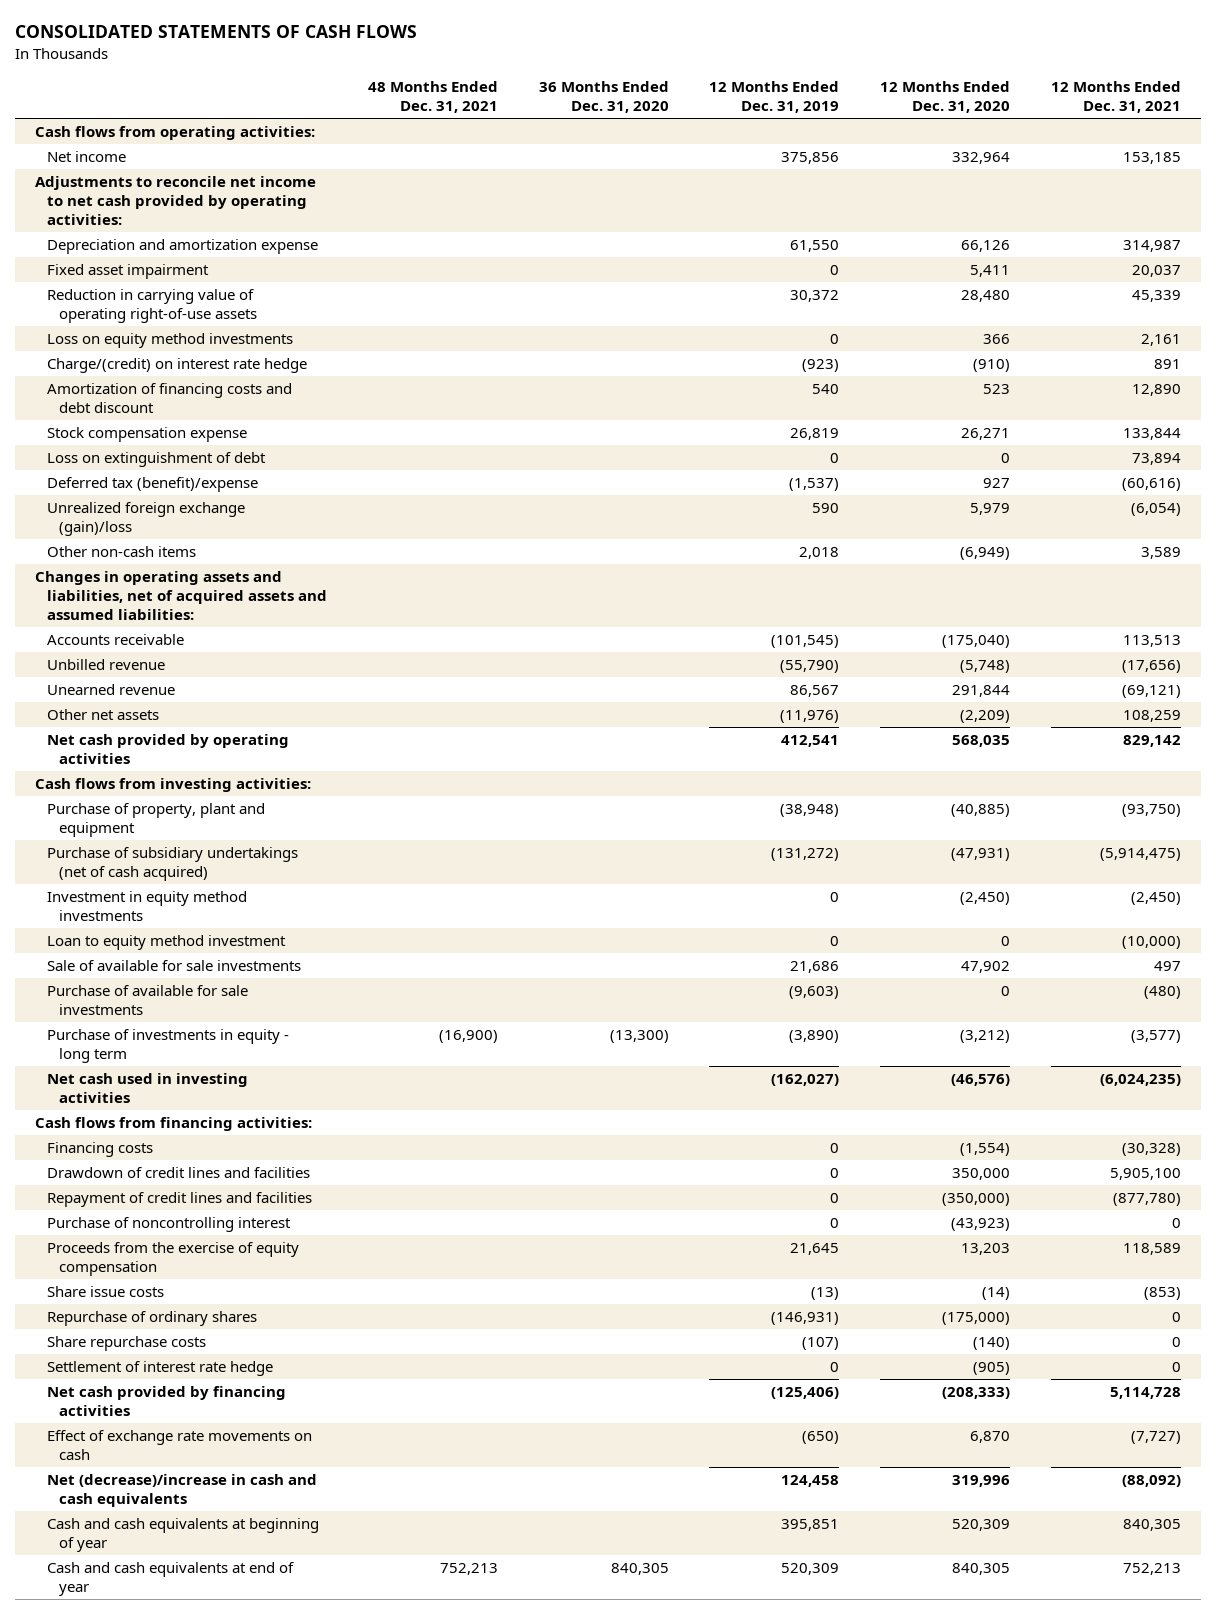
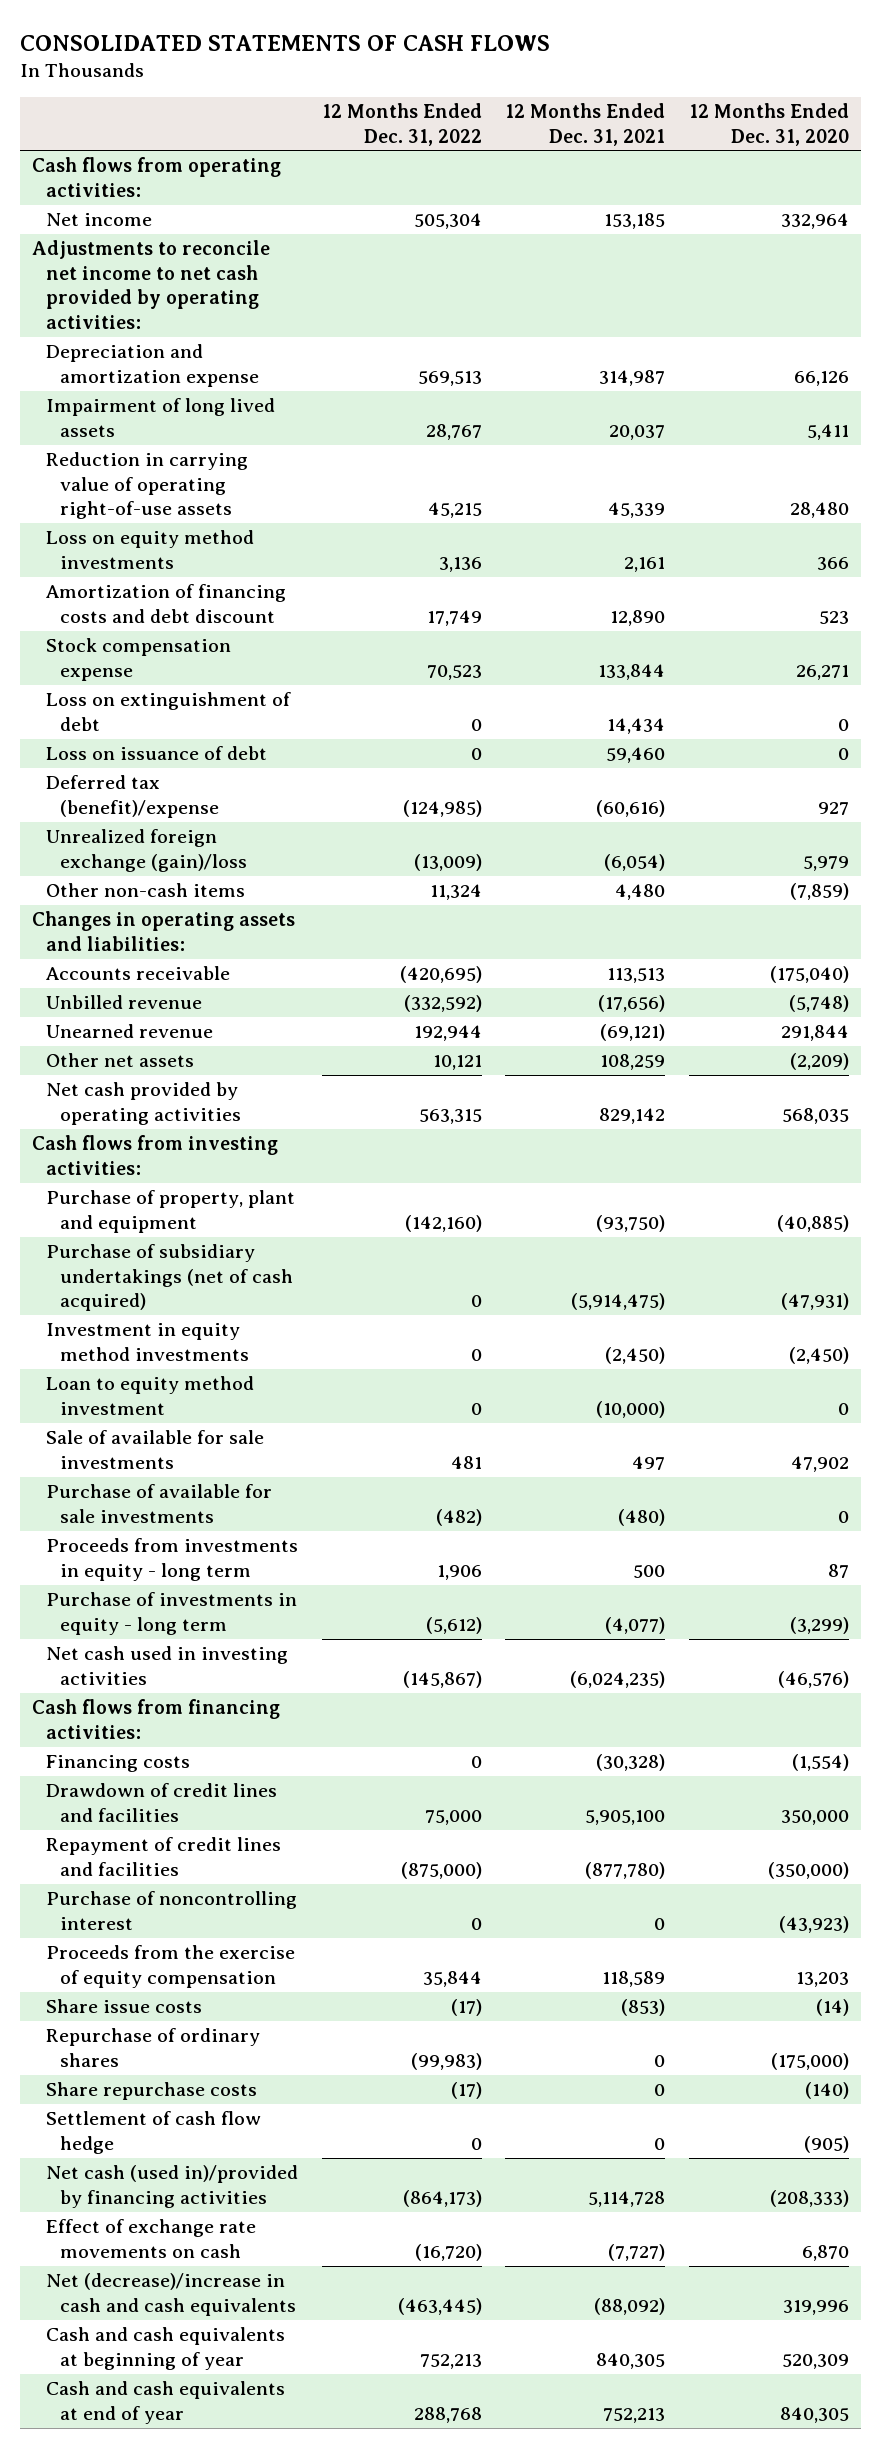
- | 48 Months Ended Dec. 31, 2021 | 36 Months Ended Dec. 31, 2020 | 12 Months Ended Dec. 31, 2019 | 12 Months Ended Dec. 31, 2020 | 12 Months Ended Dec. 31, 2021
+ | 12 Months Ended Dec. 31, 2022 | 12 Months Ended Dec. 31, 2021 | 12 Months Ended Dec. 31, 2020
- Fixed asset impairment | | | 0 | 5,411 | 20,037
+ Impairment of long lived assets | 28,767 | 20,037 | 5,411
- Charge/(credit) on interest rate hedge | | | (923) | (910) | 891
- Loss on extinguishment of debt | | | 0 | 0 | 73,894
+ Loss on extinguishment of debt | 0 | 14,434 | 0
+ Loss on issuance of debt | 0 | 59,460 | 0
- Other non-cash items | | | 2,018 | (6,949) | 3,589
- Changes in operating assets and liabilities, net of acquired assets and assumed liabilities:
+ Other non-cash items | 11,324 | 4,480 | (7,859)
+ Changes in operating assets and liabilities:
- Purchase of investments in equity - long term | (16,900) | (13,300) | (3,890) | (3,212) | (3,577)
+ Proceeds from investments in equity - long term | 1,906 | 500 | 87
+ Purchase of investments in equity - long term | (5,612) | (4,077) | (3,299)
- Settlement of interest rate hedge | | | 0 | (905) | 0
- Net cash provided by financing activities | | | (125,406) | (208,333) | 5,114,728
+ Settlement of cash flow hedge | 0 | 0 | (905)
+ Net cash (used in)/provided by financing activities | (864,173) | 5,114,728 | (208,333)

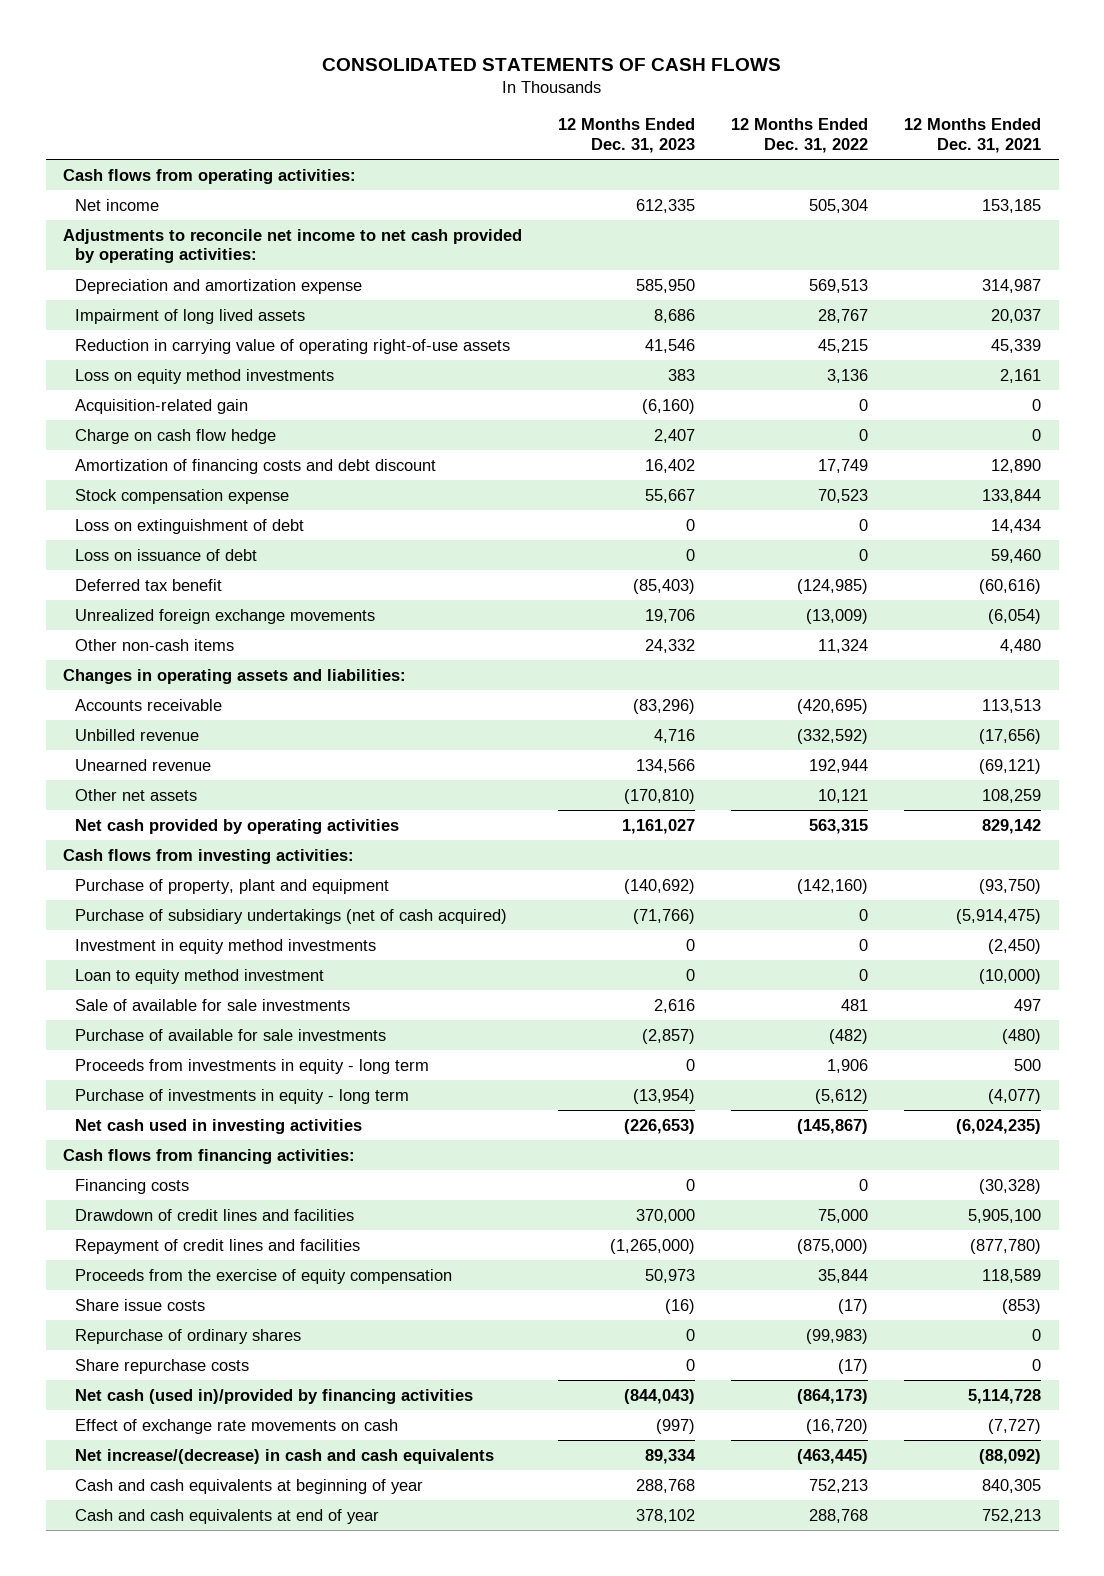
- | 12 Months Ended Dec. 31, 2022 | 12 Months Ended Dec. 31, 2021 | 12 Months Ended Dec. 31, 2020
+ | 12 Months Ended Dec. 31, 2023 | 12 Months Ended Dec. 31, 2022 | 12 Months Ended Dec. 31, 2021
+ Acquisition-related gain | (6,160) | 0 | 0
+ Charge on cash flow hedge | 2,407 | 0 | 0
- Deferred tax (benefit)/expense | (124,985) | (60,616) | 927
- Unrealized foreign exchange (gain)/loss | (13,009) | (6,054) | 5,979
+ Deferred tax benefit | (85,403) | (124,985) | (60,616)
+ Unrealized foreign exchange movements | 19,706 | (13,009) | (6,054)
- Purchase of noncontrolling interest | 0 | 0 | (43,923)
- Settlement of cash flow hedge | 0 | 0 | (905)
- Net (decrease)/increase in cash and cash equivalents | (463,445) | (88,092) | 319,996
+ Net increase/(decrease) in cash and cash equivalents | 89,334 | (463,445) | (88,092)

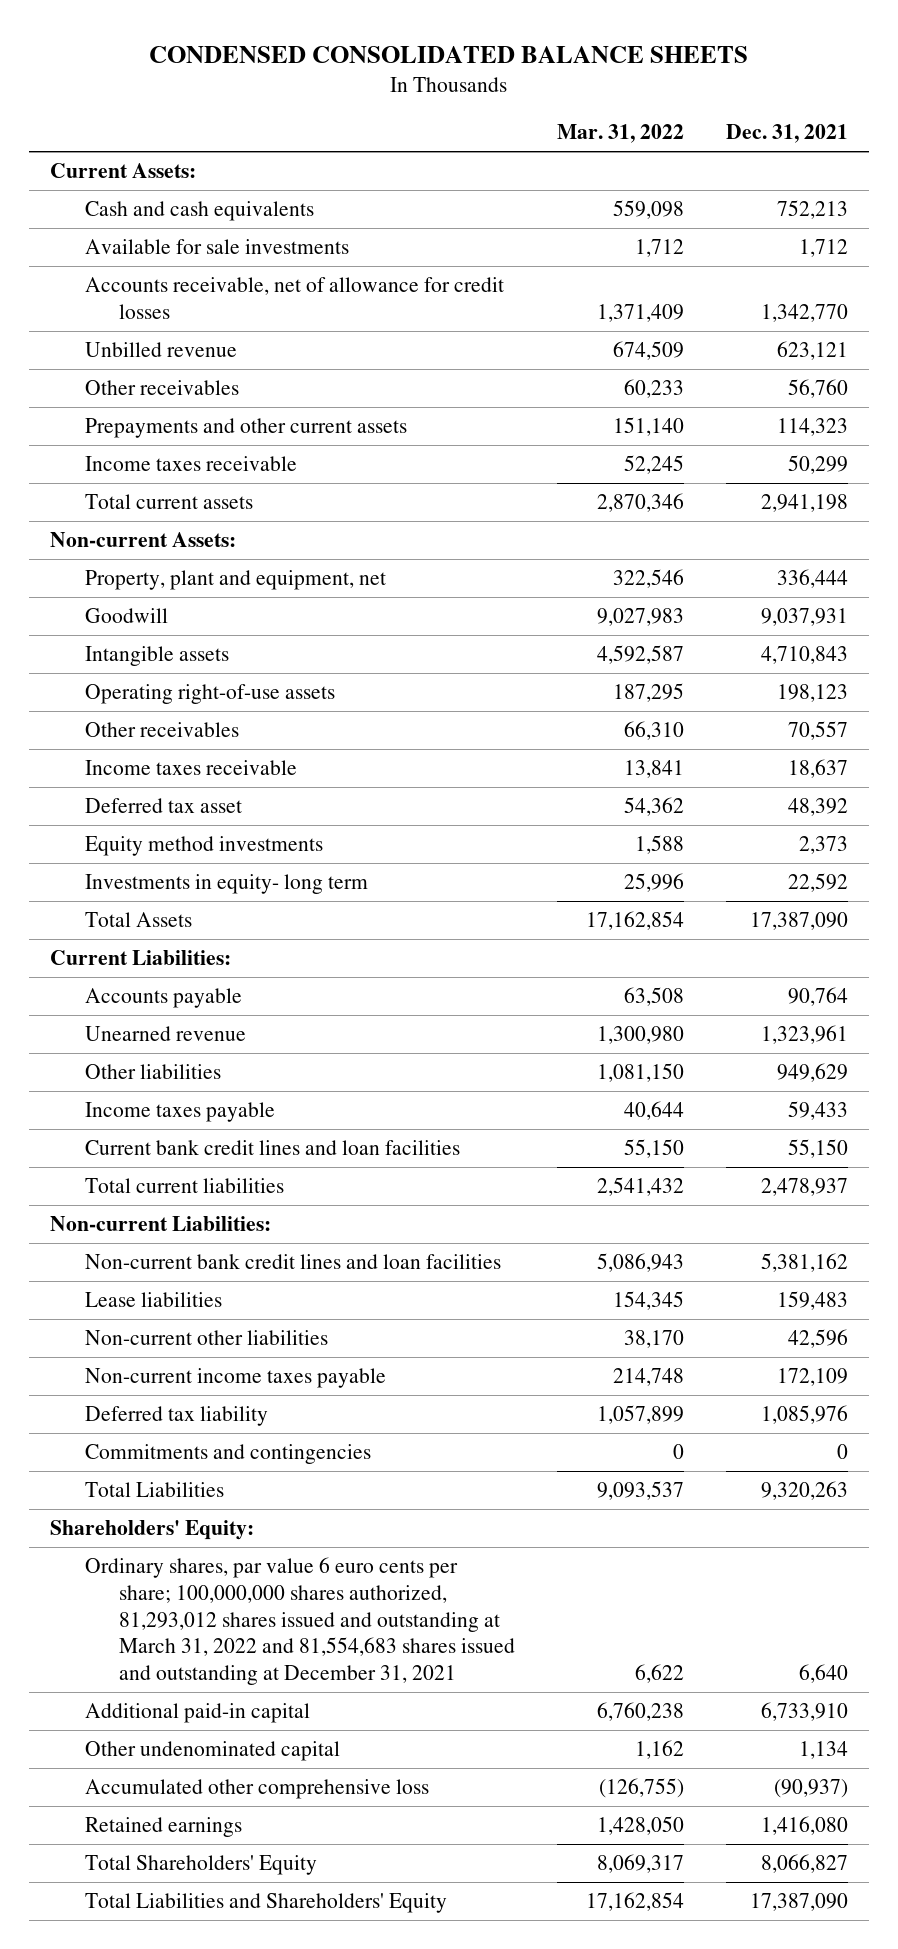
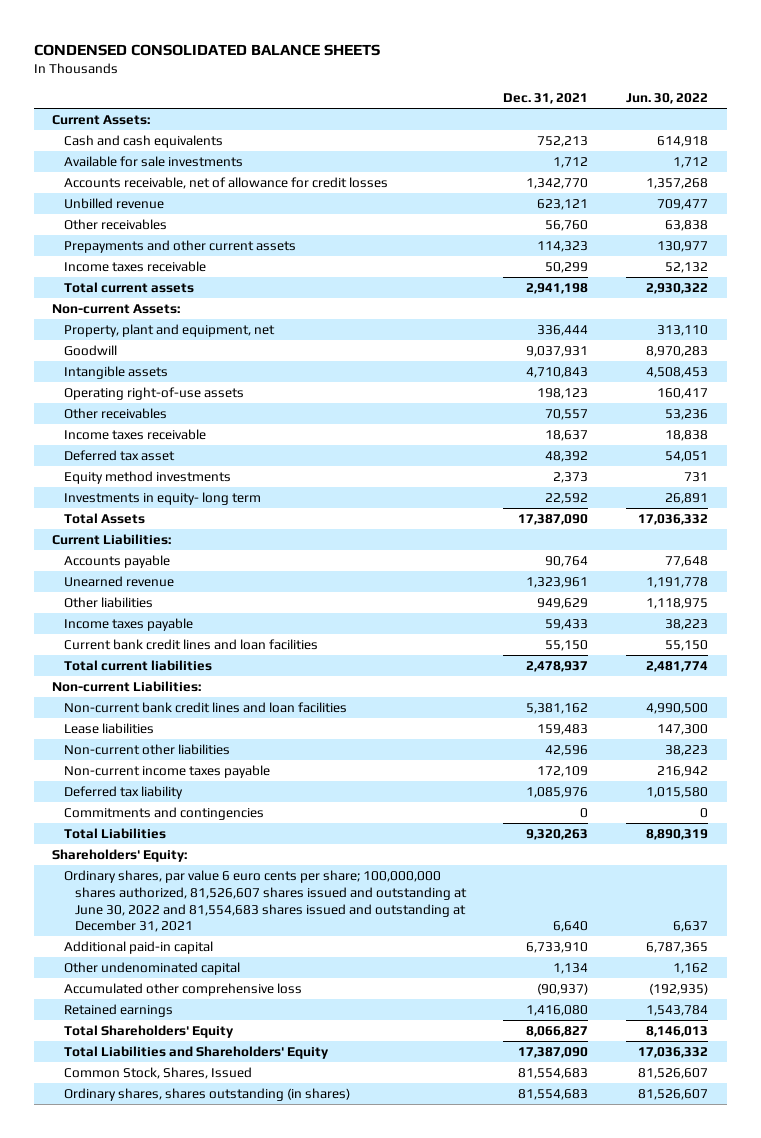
- | Mar. 31, 2022 | Dec. 31, 2021
+ | Dec. 31, 2021 | Jun. 30, 2022
- Ordinary shares, par value 6 euro cents per share; 100,000,000 shares authorized, 81,293,012 shares issued and outstanding at March 31, 2022 and 81,554,683 shares issued and outstanding at December 31, 2021 | 6,622 | 6,640
+ Ordinary shares, par value 6 euro cents per share; 100,000,000 shares authorized, 81,526,607 shares issued and outstanding at June 30, 2022 and 81,554,683 shares issued and outstanding at December 31, 2021 | 6,640 | 6,637
+ Common Stock, Shares, Issued | 81,554,683 | 81,526,607
+ Ordinary shares, shares outstanding (in shares) | 81,554,683 | 81,526,607

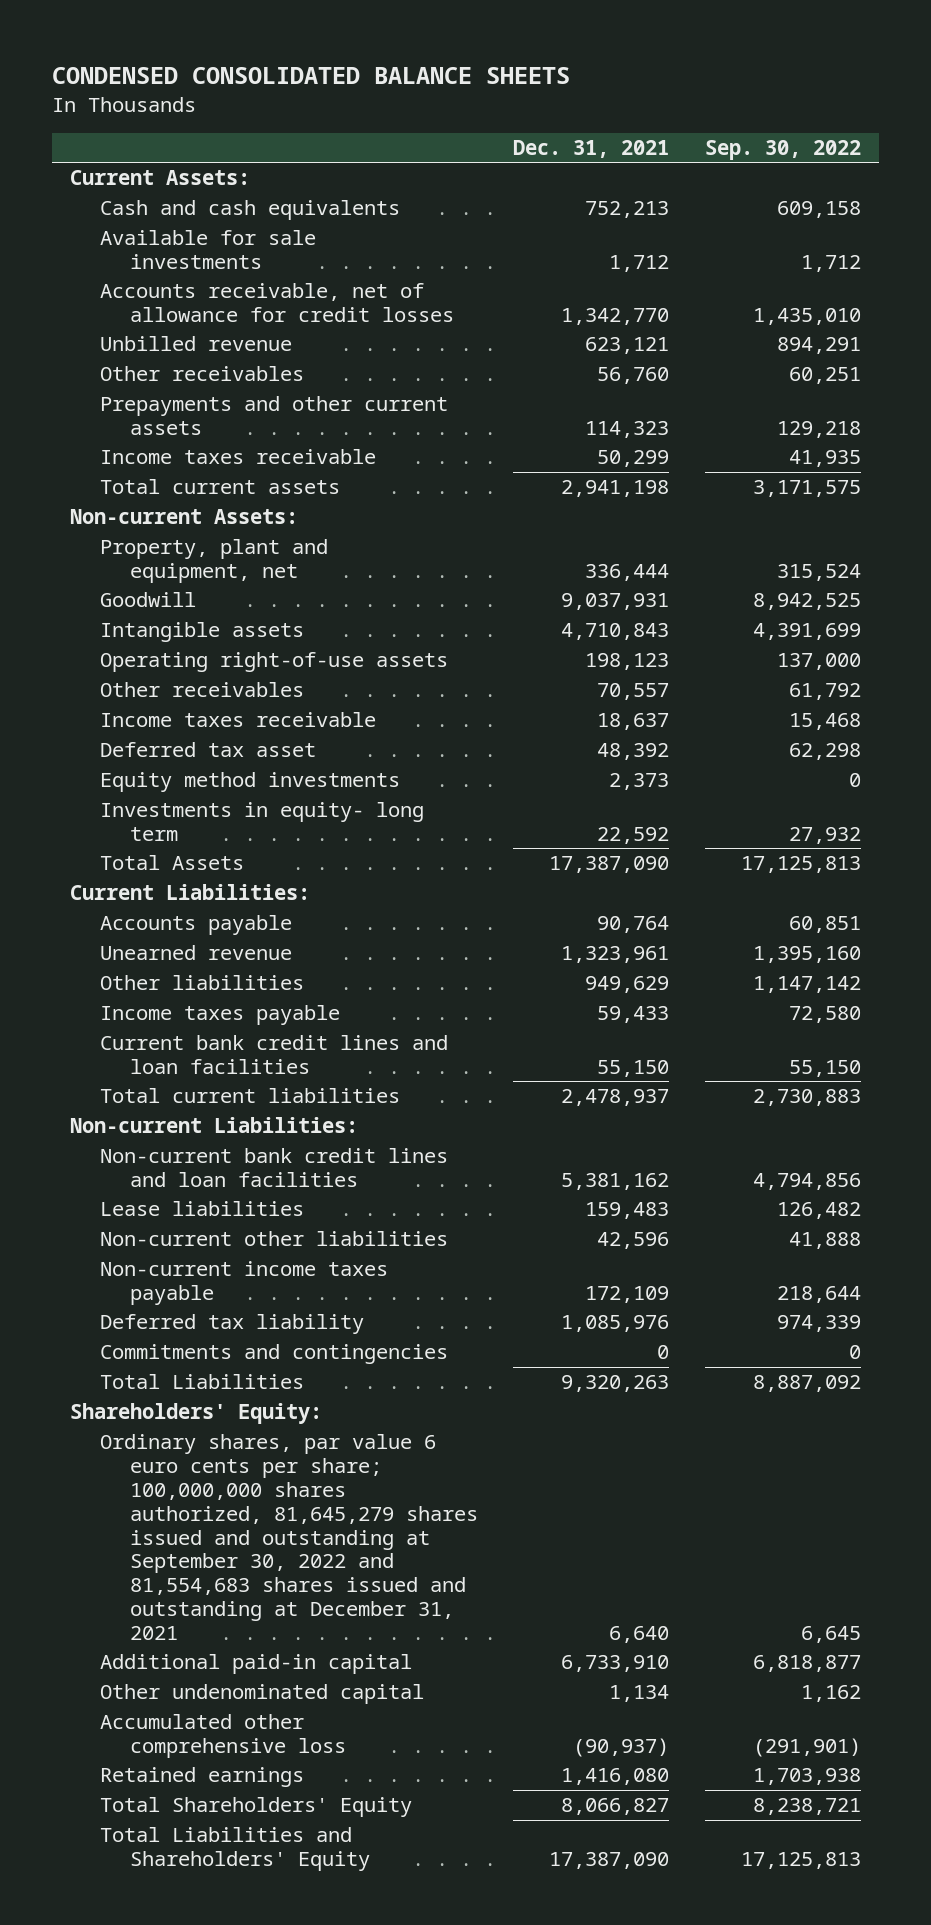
- | Dec. 31, 2021 | Jun. 30, 2022
+ | Dec. 31, 2021 | Sep. 30, 2022
- Ordinary shares, par value 6 euro cents per share; 100,000,000 shares authorized, 81,526,607 shares issued and outstanding at June 30, 2022 and 81,554,683 shares issued and outstanding at December 31, 2021 | 6,640 | 6,637
+ Ordinary shares, par value 6 euro cents per share; 100,000,000 shares authorized, 81,645,279 shares issued and outstanding at September 30, 2022 and 81,554,683 shares issued and outstanding at December 31, 2021 | 6,640 | 6,645
- Common Stock, Shares, Issued | 81,554,683 | 81,526,607
- Ordinary shares, shares outstanding (in shares) | 81,554,683 | 81,526,607

